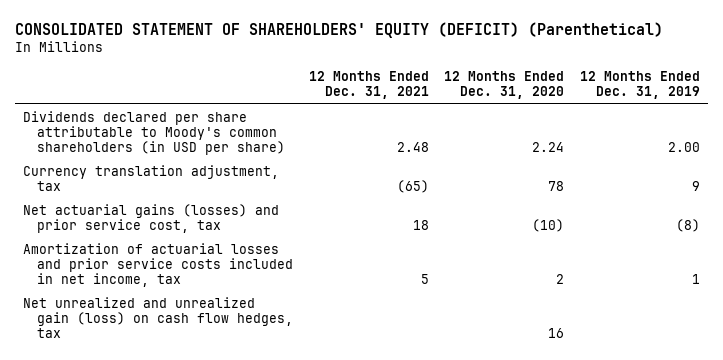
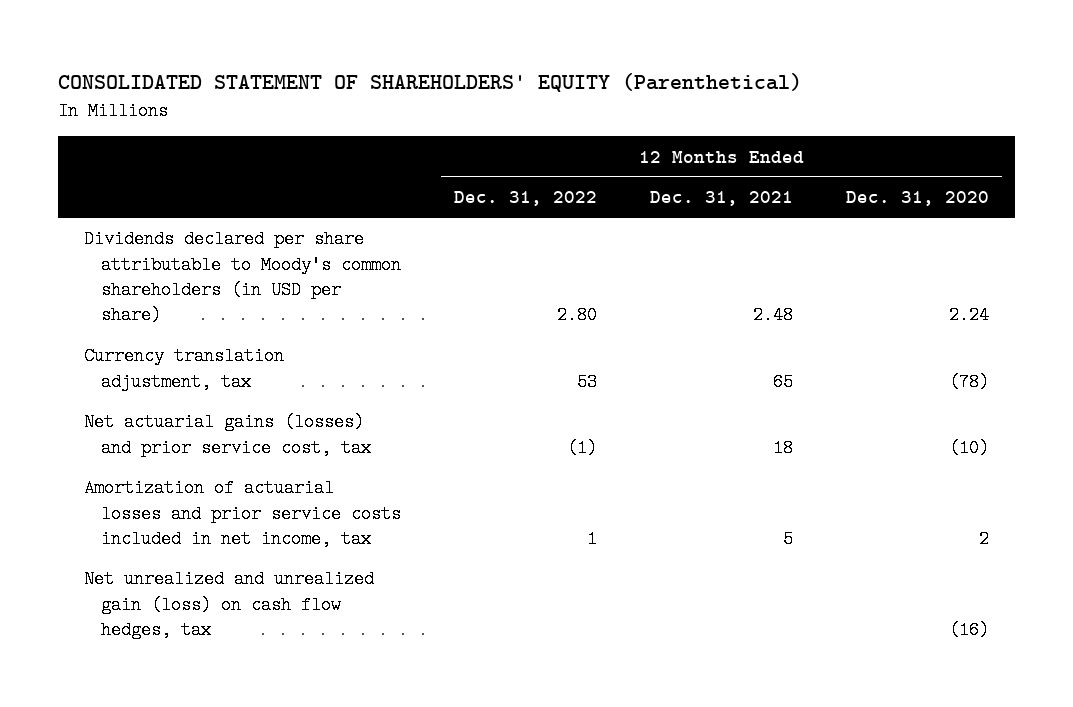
- CONSOLIDATED STATEMENT OF SHAREHOLDERS' EQUITY (DEFICIT) (Parenthetical)
+ CONSOLIDATED STATEMENT OF SHAREHOLDERS' EQUITY (Parenthetical)
- | 12 Months Ended Dec. 31, 2021 | 12 Months Ended Dec. 31, 2020 | 12 Months Ended Dec. 31, 2019
+ | 12 Months Ended Dec. 31, 2022 | 12 Months Ended Dec. 31, 2021 | 12 Months Ended Dec. 31, 2020
- Currency translation adjustment, tax | (65) | 78 | 9
+ Currency translation adjustment, tax | 53 | 65 | (78)
- Net unrealized and unrealized gain (loss) on cash flow hedges, tax | | 16 |
+ Net unrealized and unrealized gain (loss) on cash flow hedges, tax | | | (16)

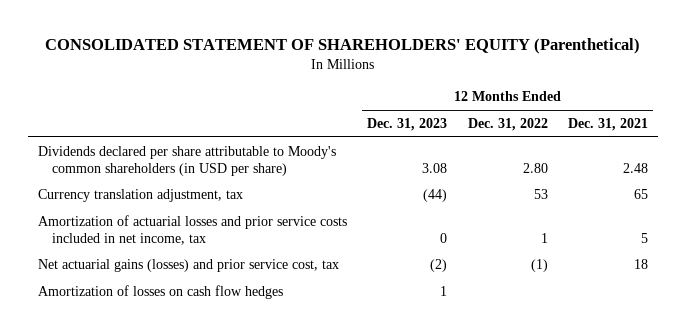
- | 12 Months Ended Dec. 31, 2022 | 12 Months Ended Dec. 31, 2021 | 12 Months Ended Dec. 31, 2020
+ | 12 Months Ended Dec. 31, 2023 | 12 Months Ended Dec. 31, 2022 | 12 Months Ended Dec. 31, 2021
- Net unrealized and unrealized gain (loss) on cash flow hedges, tax | | | (16)
moved down: Net actuarial gains (losses) and prior service cost, tax | (2) | (1) | 18
+ Amortization of losses on cash flow hedges | 1 | |

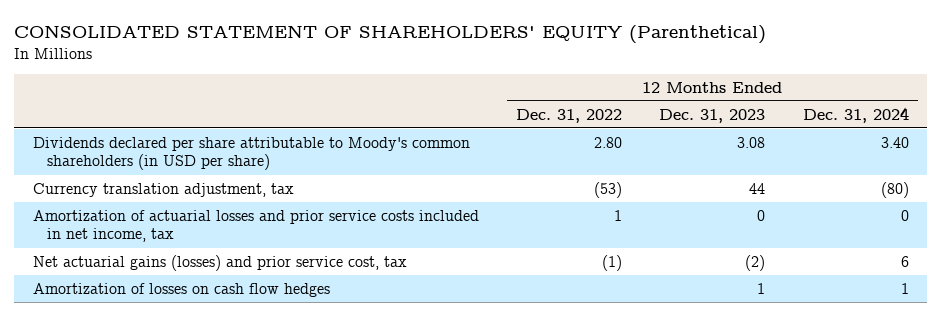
- | 12 Months Ended Dec. 31, 2023 | 12 Months Ended Dec. 31, 2022 | 12 Months Ended Dec. 31, 2021
+ | 12 Months Ended Dec. 31, 2022 | 12 Months Ended Dec. 31, 2023 | 12 Months Ended Dec. 31, 2024
- Currency translation adjustment, tax | (44) | 53 | 65
+ Currency translation adjustment, tax | (53) | 44 | (80)

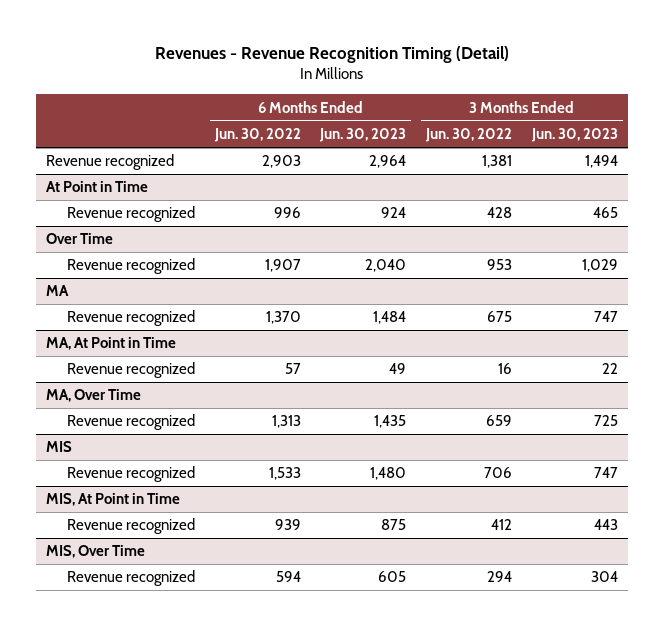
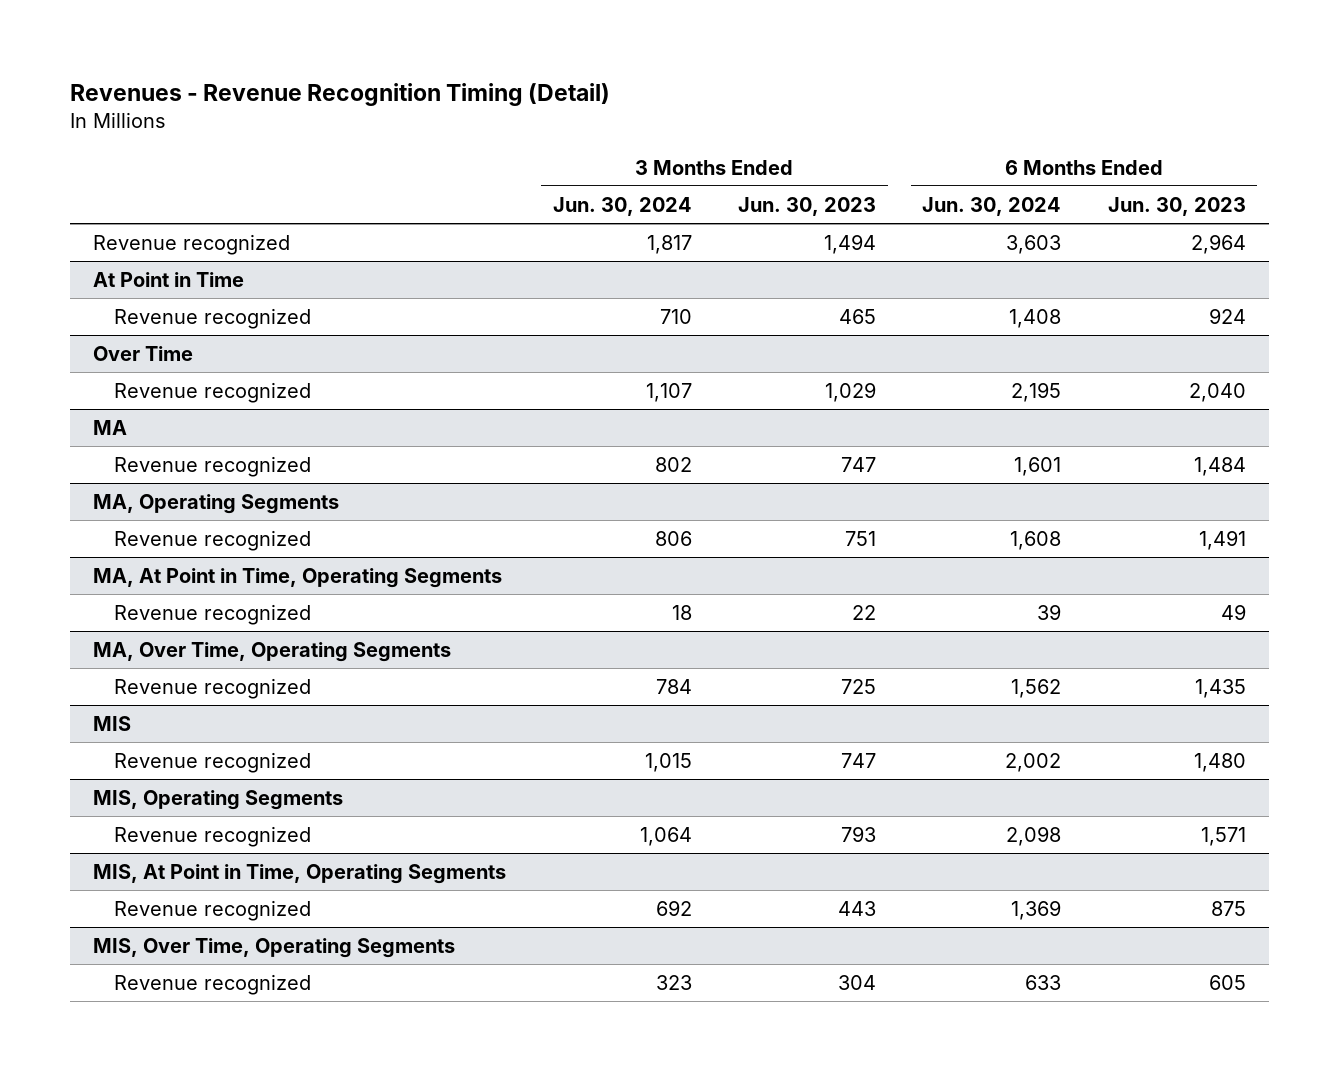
- | 6 Months Ended Jun. 30, 2022 | 6 Months Ended Jun. 30, 2023 | 3 Months Ended Jun. 30, 2022 | 3 Months Ended Jun. 30, 2023
+ | 3 Months Ended Jun. 30, 2024 | 3 Months Ended Jun. 30, 2023 | 6 Months Ended Jun. 30, 2024 | 6 Months Ended Jun. 30, 2023
- MA, At Point in Time
+ MA, Operating Segments
+ Revenue recognized | 806 | 751 | 1,608 | 1,491
+ MA, At Point in Time, Operating Segments
- MA, Over Time
+ MA, Over Time, Operating Segments
- MIS, At Point in Time
+ MIS, Operating Segments
+ Revenue recognized | 1,064 | 793 | 2,098 | 1,571
+ MIS, At Point in Time, Operating Segments
- MIS, Over Time
+ MIS, Over Time, Operating Segments

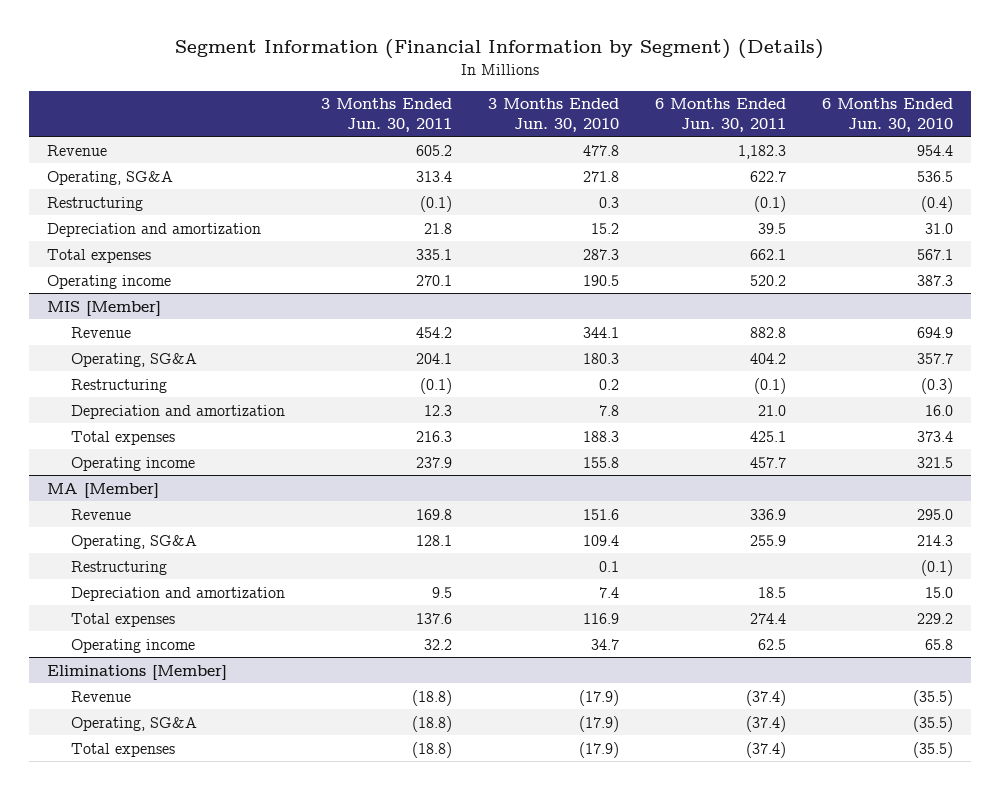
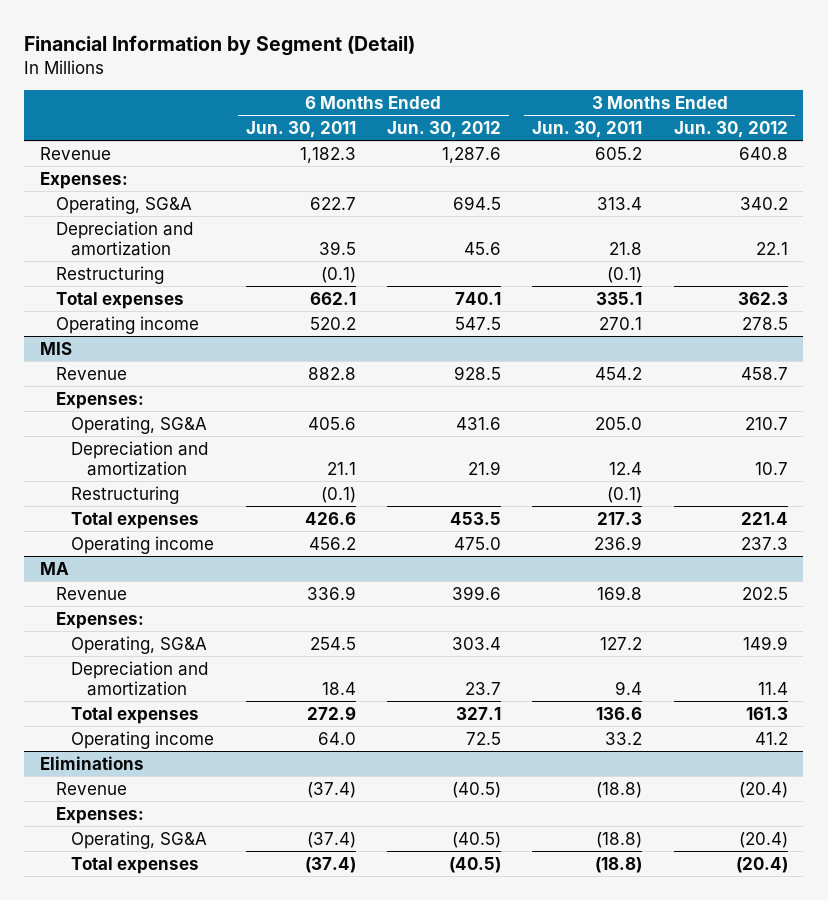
- Segment Information (Financial Information by Segment) (Details)
+ Financial Information by Segment (Detail)
- | 3 Months Ended Jun. 30, 2011 | 3 Months Ended Jun. 30, 2010 | 6 Months Ended Jun. 30, 2011 | 6 Months Ended Jun. 30, 2010
+ | 6 Months Ended Jun. 30, 2011 | 6 Months Ended Jun. 30, 2012 | 3 Months Ended Jun. 30, 2011 | 3 Months Ended Jun. 30, 2012
+ Expenses:
moved down: Restructuring | (0.1) | | (0.1) |
- MIS [Member]
+ MIS
- Operating, SG&A | 204.1 | 180.3 | 404.2 | 357.7
+ Expenses:
+ Operating, SG&A | 405.6 | 431.6 | 205.0 | 210.7
+ Depreciation and amortization | 21.1 | 21.9 | 12.4 | 10.7
- Depreciation and amortization | 12.3 | 7.8 | 21.0 | 16.0
- Total expenses | 216.3 | 188.3 | 425.1 | 373.4
- Operating income | 237.9 | 155.8 | 457.7 | 321.5
- MA [Member]
+ Total expenses | 426.6 | 453.5 | 217.3 | 221.4
+ Operating income | 456.2 | 475.0 | 236.9 | 237.3
+ MA
- Operating, SG&A | 128.1 | 109.4 | 255.9 | 214.3
- Restructuring | | 0.1 | | (0.1)
- Depreciation and amortization | 9.5 | 7.4 | 18.5 | 15.0
- Total expenses | 137.6 | 116.9 | 274.4 | 229.2
- Operating income | 32.2 | 34.7 | 62.5 | 65.8
- Eliminations [Member]
+ Expenses:
+ Operating, SG&A | 254.5 | 303.4 | 127.2 | 149.9
+ Depreciation and amortization | 18.4 | 23.7 | 9.4 | 11.4
+ Total expenses | 272.9 | 327.1 | 136.6 | 161.3
+ Operating income | 64.0 | 72.5 | 33.2 | 41.2
+ Eliminations
+ Expenses:

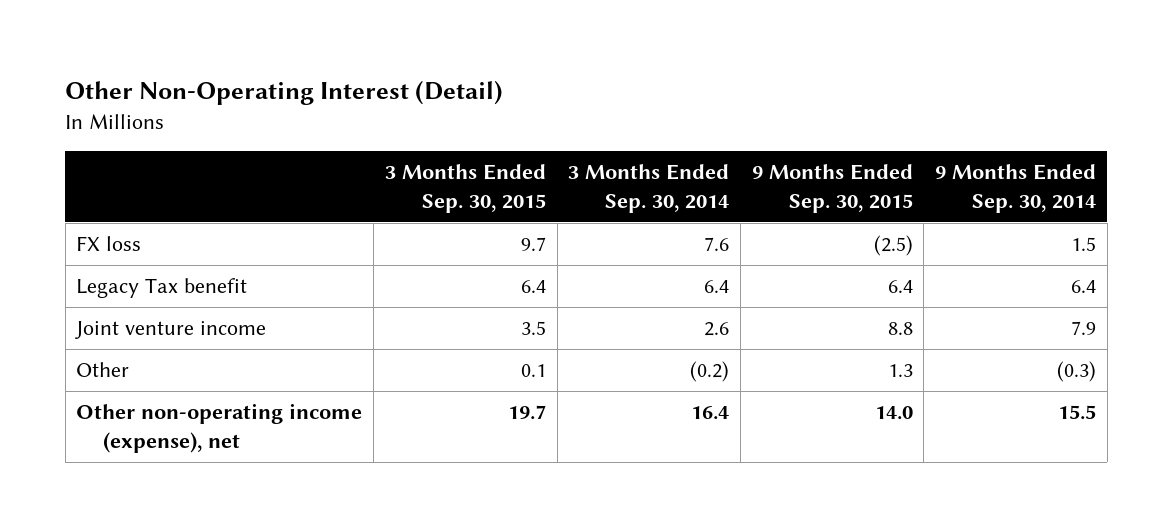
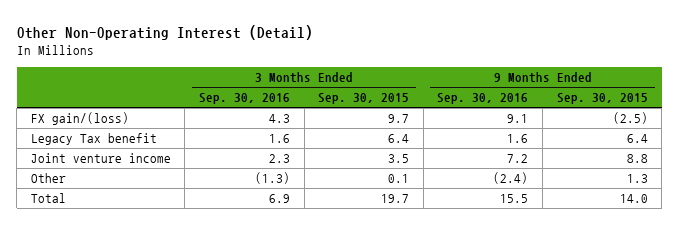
- | 3 Months Ended Sep. 30, 2015 | 3 Months Ended Sep. 30, 2014 | 9 Months Ended Sep. 30, 2015 | 9 Months Ended Sep. 30, 2014
+ | 3 Months Ended Sep. 30, 2016 | 3 Months Ended Sep. 30, 2015 | 9 Months Ended Sep. 30, 2016 | 9 Months Ended Sep. 30, 2015
- FX loss | 9.7 | 7.6 | (2.5) | 1.5
+ FX gain/(loss) | 4.3 | 9.7 | 9.1 | (2.5)
- Other non-operating income (expense), net | 19.7 | 16.4 | 14.0 | 15.5
+ Total | 6.9 | 19.7 | 15.5 | 14.0

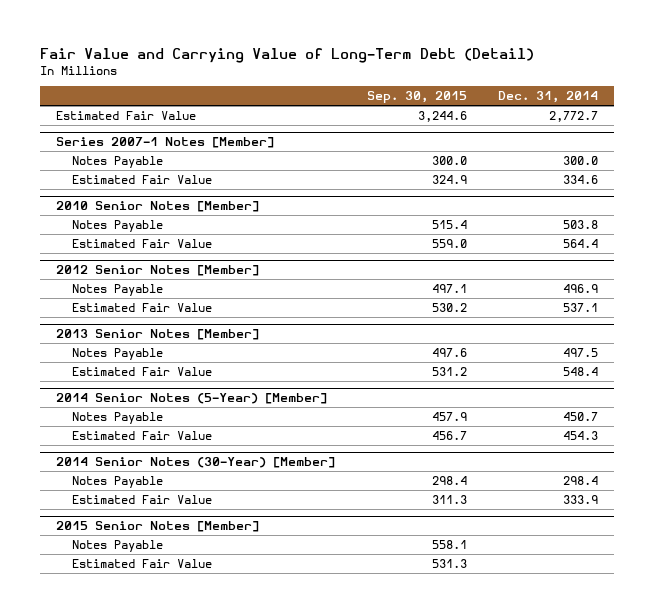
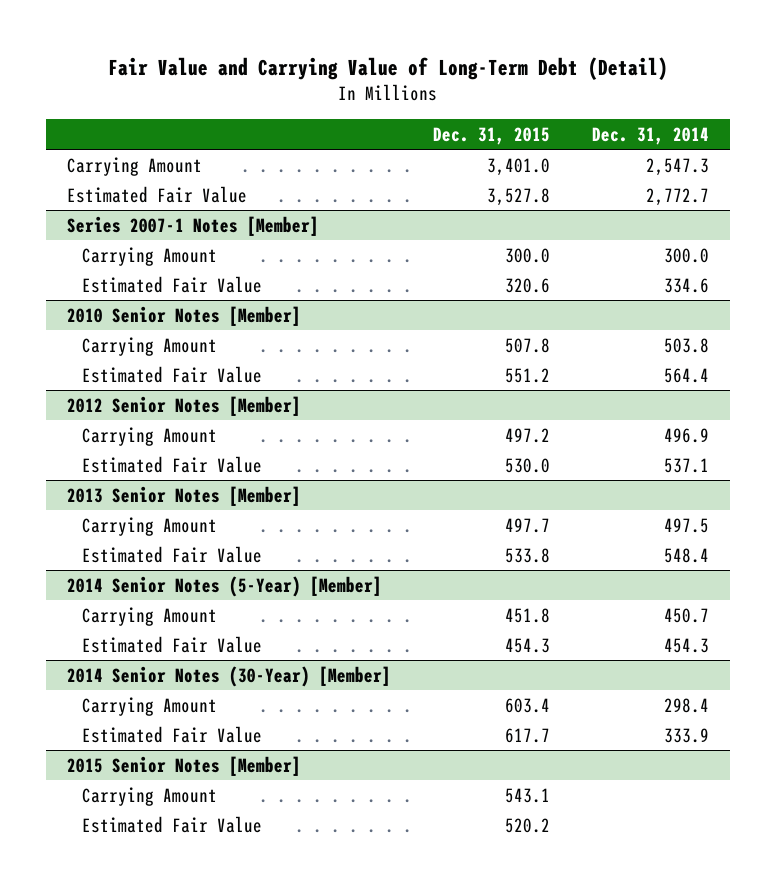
- | Sep. 30, 2015 | Dec. 31, 2014
+ | Dec. 31, 2015 | Dec. 31, 2014
+ Carrying Amount | 3,401.0 | 2,547.3
@ Series 2007-1 Notes [Member]
- Notes Payable | 300.0 | 300.0
+ Carrying Amount | 300.0 | 300.0
@ 2010 Senior Notes [Member]
- Notes Payable | 515.4 | 503.8
+ Carrying Amount | 507.8 | 503.8
@ 2012 Senior Notes [Member]
- Notes Payable | 497.1 | 496.9
+ Carrying Amount | 497.2 | 496.9
@ 2013 Senior Notes [Member]
- Notes Payable | 497.6 | 497.5
+ Carrying Amount | 497.7 | 497.5
@ 2014 Senior Notes (5-Year) [Member]
- Notes Payable | 457.9 | 450.7
+ Carrying Amount | 451.8 | 450.7
@ 2014 Senior Notes (30-Year) [Member]
- Notes Payable | 298.4 | 298.4
+ Carrying Amount | 603.4 | 298.4
@ 2015 Senior Notes [Member]
- Notes Payable | 558.1 |
+ Carrying Amount | 543.1 |

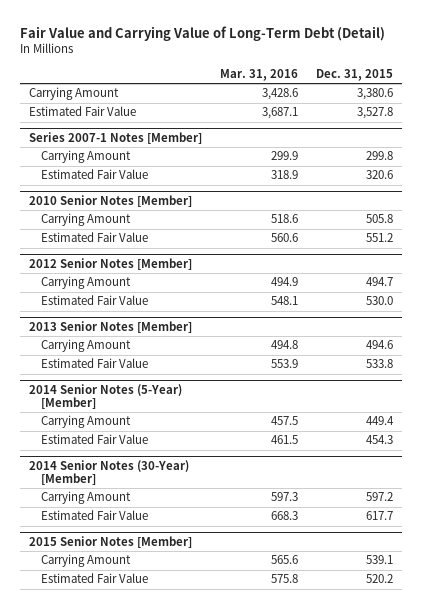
- | Dec. 31, 2015 | Dec. 31, 2014
+ | Mar. 31, 2016 | Dec. 31, 2015
- Carrying Amount | 3,401.0 | 2,547.3
+ Carrying Amount | 3,428.6 | 3,380.6
@ Series 2007-1 Notes [Member]
- Carrying Amount | 300.0 | 300.0
+ Carrying Amount | 299.9 | 299.8
@ 2010 Senior Notes [Member]
- Carrying Amount | 507.8 | 503.8
+ Carrying Amount | 518.6 | 505.8
@ 2012 Senior Notes [Member]
- Carrying Amount | 497.2 | 496.9
+ Carrying Amount | 494.9 | 494.7
@ 2013 Senior Notes [Member]
- Carrying Amount | 497.7 | 497.5
+ Carrying Amount | 494.8 | 494.6
@ 2014 Senior Notes (5-Year) [Member]
- Carrying Amount | 451.8 | 450.7
+ Carrying Amount | 457.5 | 449.4
@ 2014 Senior Notes (30-Year) [Member]
- Carrying Amount | 603.4 | 298.4
+ Carrying Amount | 597.3 | 597.2
@ 2015 Senior Notes [Member]
- Carrying Amount | 543.1 |
+ Carrying Amount | 565.6 | 539.1

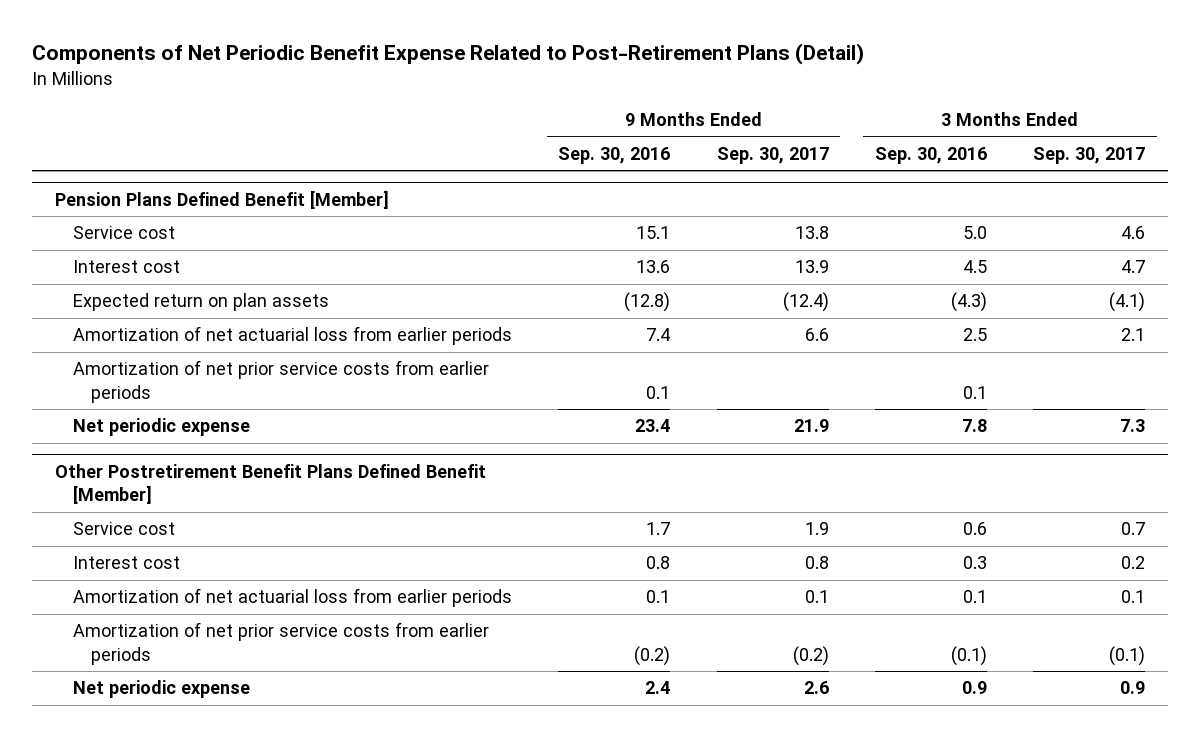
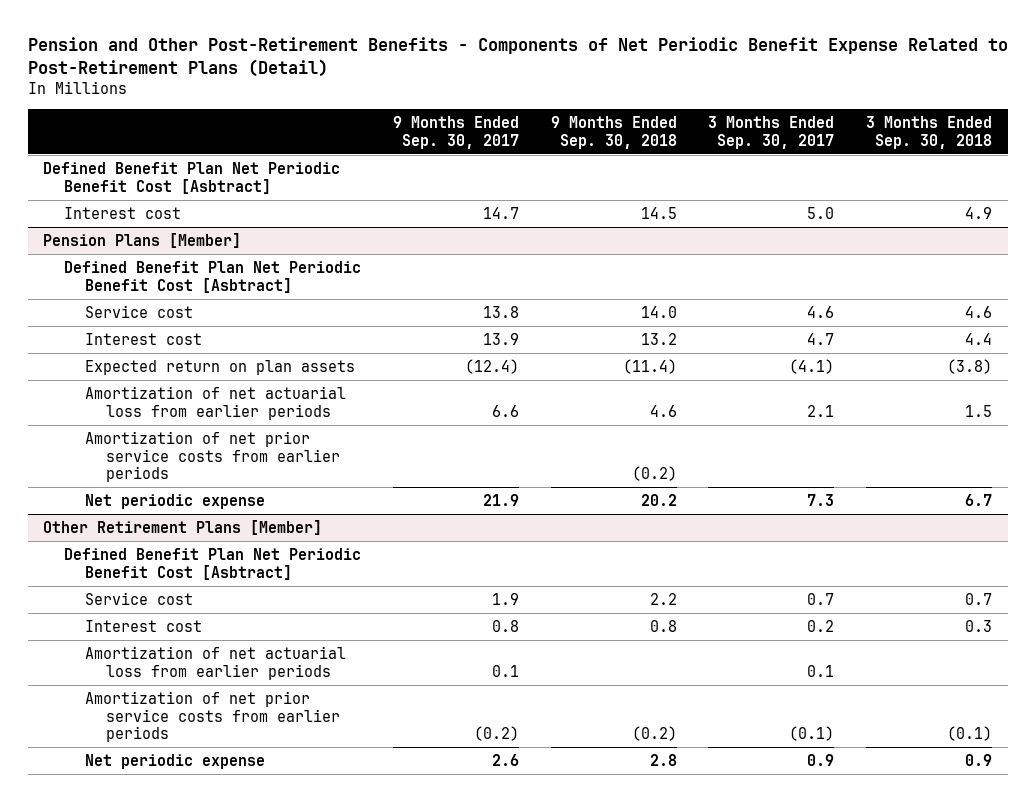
- Components of Net Periodic Benefit Expense Related to Post-Retirement Plans (Detail)
+ Pension and Other Post-Retirement Benefits - Components of Net Periodic Benefit Expense Related to Post-Retirement Plans (Detail)
- | 9 Months Ended Sep. 30, 2016 | 9 Months Ended Sep. 30, 2017 | 3 Months Ended Sep. 30, 2016 | 3 Months Ended Sep. 30, 2017
+ | 9 Months Ended Sep. 30, 2017 | 9 Months Ended Sep. 30, 2018 | 3 Months Ended Sep. 30, 2017 | 3 Months Ended Sep. 30, 2018
- Pension Plans Defined Benefit [Member]
+ Defined Benefit Plan Net Periodic Benefit Cost [Asbtract]
+ Interest cost | 14.7 | 14.5 | 5.0 | 4.9
+ Pension Plans [Member]
+ Defined Benefit Plan Net Periodic Benefit Cost [Asbtract]
- Other Postretirement Benefit Plans Defined Benefit [Member]
+ Other Retirement Plans [Member]
+ Defined Benefit Plan Net Periodic Benefit Cost [Asbtract]

